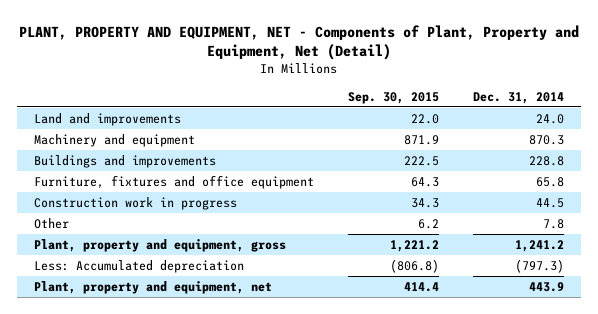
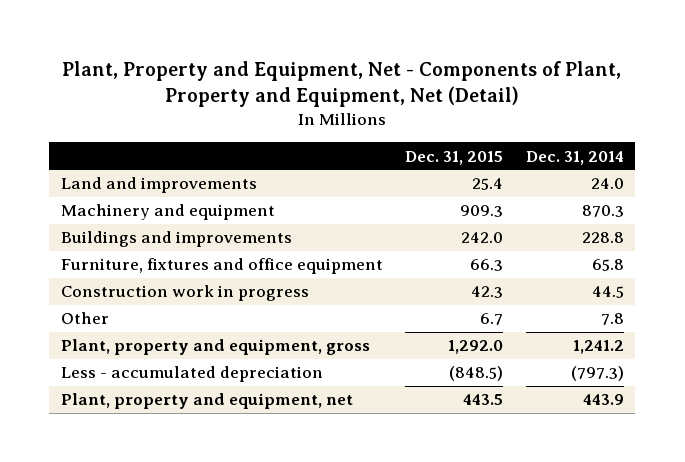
- PLANT, PROPERTY AND EQUIPMENT, NET - Components of Plant, Property and Equipment, Net (Detail)
+ Plant, Property and Equipment, Net - Components of Plant, Property and Equipment, Net (Detail)
- | Sep. 30, 2015 | Dec. 31, 2014
+ | Dec. 31, 2015 | Dec. 31, 2014
- Less: Accumulated depreciation | (806.8) | (797.3)
+ Less - accumulated depreciation | (848.5) | (797.3)

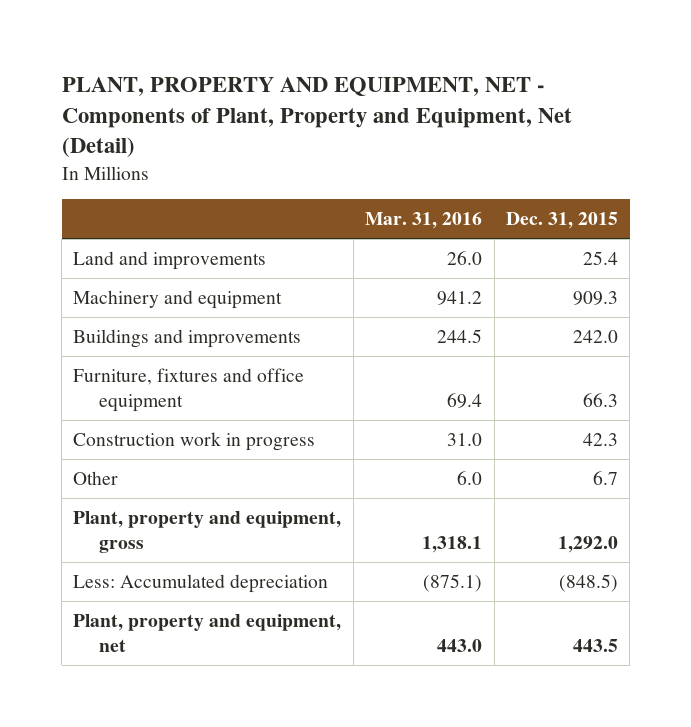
- Plant, Property and Equipment, Net - Components of Plant, Property and Equipment, Net (Detail)
+ PLANT, PROPERTY AND EQUIPMENT, NET - Components of Plant, Property and Equipment, Net (Detail)
- | Dec. 31, 2015 | Dec. 31, 2014
+ | Mar. 31, 2016 | Dec. 31, 2015
- Less - accumulated depreciation | (848.5) | (797.3)
+ Less: Accumulated depreciation | (875.1) | (848.5)

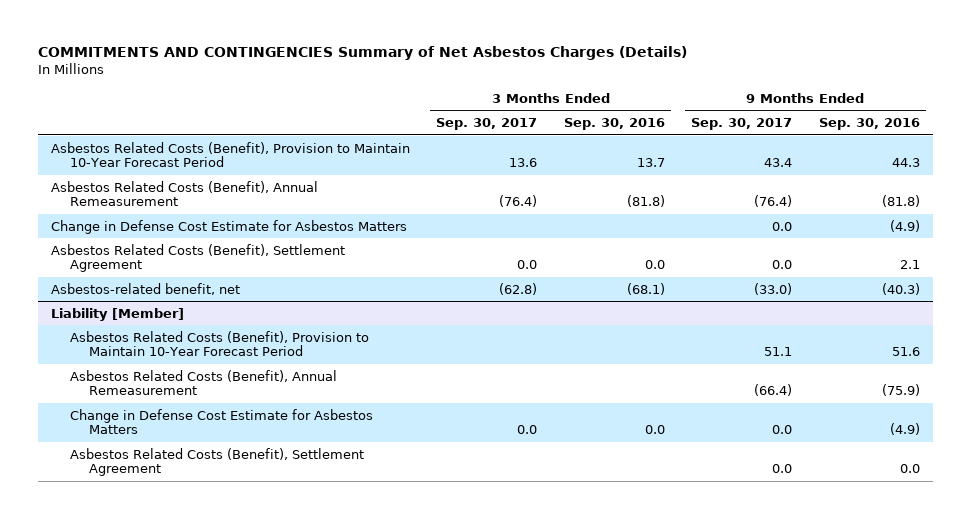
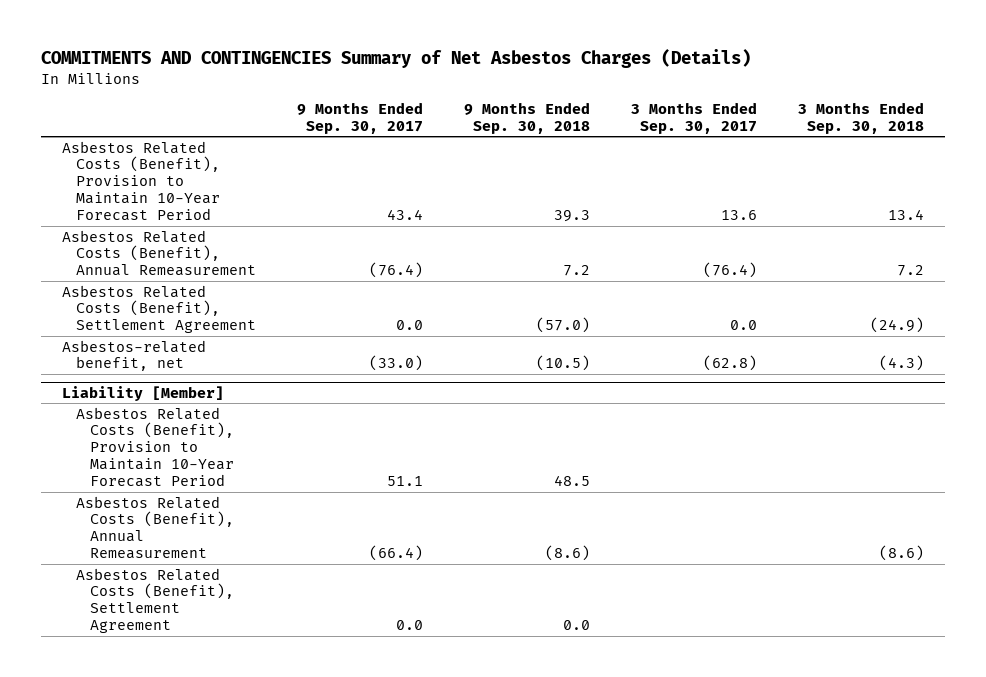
- | 3 Months Ended Sep. 30, 2017 | 3 Months Ended Sep. 30, 2016 | 9 Months Ended Sep. 30, 2017 | 9 Months Ended Sep. 30, 2016
+ | 9 Months Ended Sep. 30, 2017 | 9 Months Ended Sep. 30, 2018 | 3 Months Ended Sep. 30, 2017 | 3 Months Ended Sep. 30, 2018
- Change in Defense Cost Estimate for Asbestos Matters | | | 0.0 | (4.9)
@ Liability [Member]
- Change in Defense Cost Estimate for Asbestos Matters | 0.0 | 0.0 | 0.0 | (4.9)

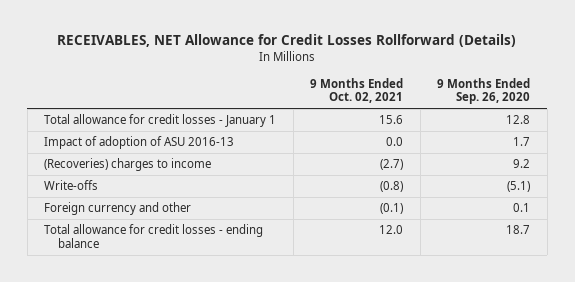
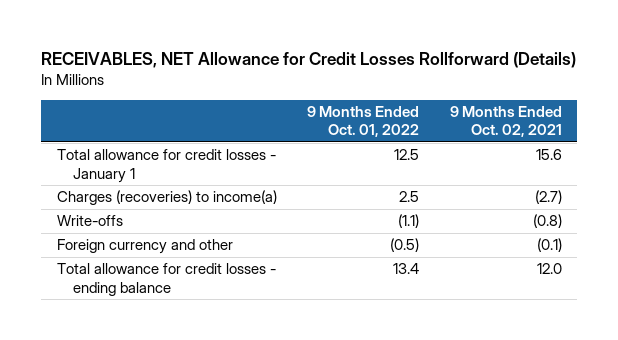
- | 9 Months Ended Oct. 02, 2021 | 9 Months Ended Sep. 26, 2020
+ | 9 Months Ended Oct. 01, 2022 | 9 Months Ended Oct. 02, 2021
- Impact of adoption of ASU 2016-13 | 0.0 | 1.7
- (Recoveries) charges to income | (2.7) | 9.2
+ Charges (recoveries) to income(a) | 2.5 | (2.7)

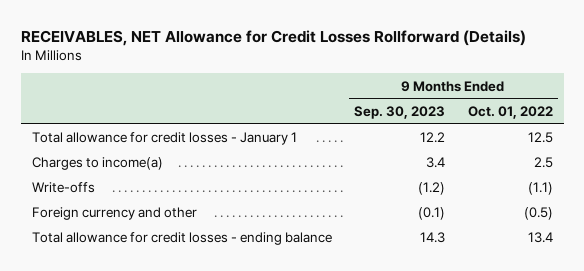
- | 9 Months Ended Oct. 01, 2022 | 9 Months Ended Oct. 02, 2021
+ | 9 Months Ended Sep. 30, 2023 | 9 Months Ended Oct. 01, 2022
- Charges (recoveries) to income(a) | 2.5 | (2.7)
+ Charges to income(a) | 3.4 | 2.5

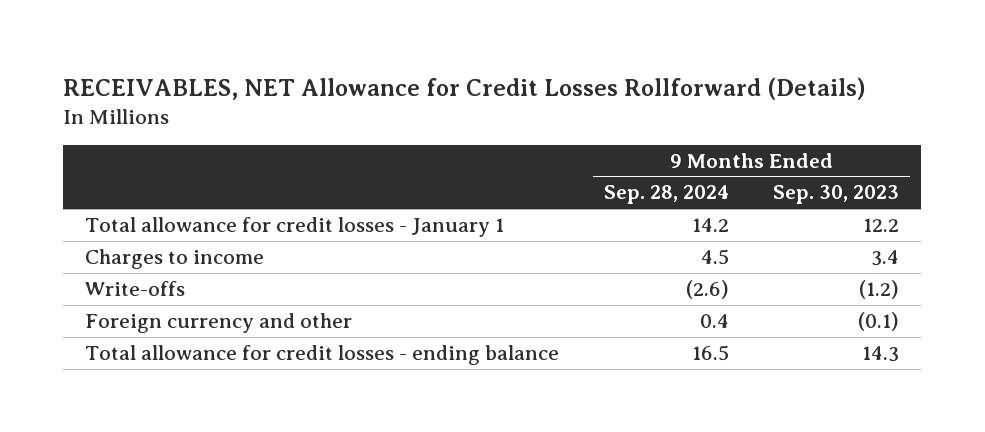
- | 9 Months Ended Sep. 30, 2023 | 9 Months Ended Oct. 01, 2022
+ | 9 Months Ended Sep. 28, 2024 | 9 Months Ended Sep. 30, 2023
- Charges to income(a) | 3.4 | 2.5
+ Charges to income | 4.5 | 3.4

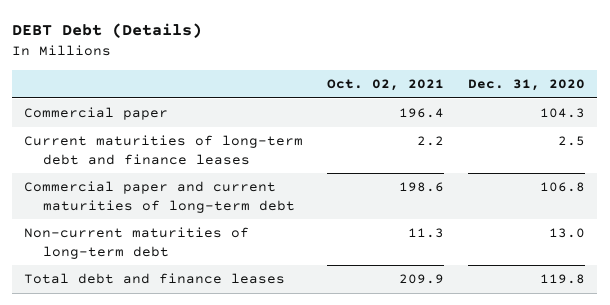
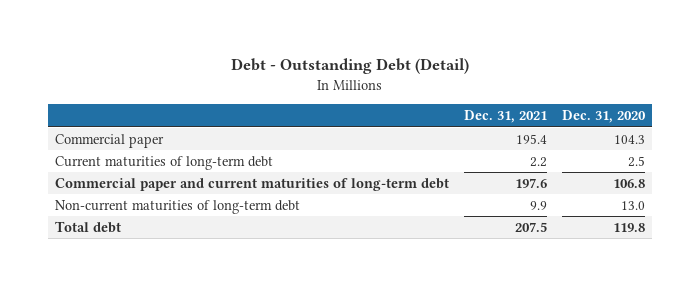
- DEBT Debt (Details)
+ Debt - Outstanding Debt (Detail)
- | Oct. 02, 2021 | Dec. 31, 2020
+ | Dec. 31, 2021 | Dec. 31, 2020
- Current maturities of long-term debt and finance leases | 2.2 | 2.5
+ Current maturities of long-term debt | 2.2 | 2.5
- Total debt and finance leases | 209.9 | 119.8
+ Total debt | 207.5 | 119.8

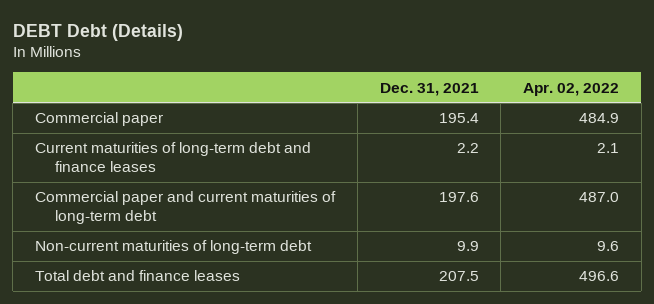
- Debt - Outstanding Debt (Detail)
+ DEBT Debt (Details)
- | Dec. 31, 2021 | Dec. 31, 2020
+ | Dec. 31, 2021 | Apr. 02, 2022
- Current maturities of long-term debt | 2.2 | 2.5
+ Current maturities of long-term debt and finance leases | 2.2 | 2.1
- Total debt | 207.5 | 119.8
+ Total debt and finance leases | 207.5 | 496.6

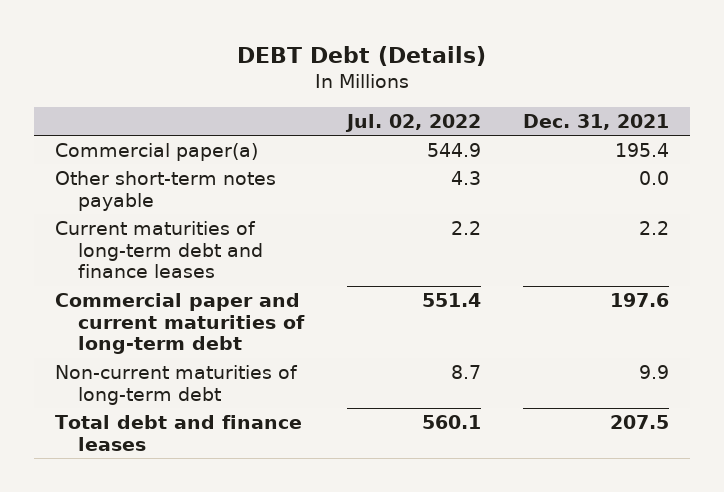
- | Dec. 31, 2021 | Apr. 02, 2022
+ | Jul. 02, 2022 | Dec. 31, 2021
- Commercial paper | 195.4 | 484.9
+ Commercial paper(a) | 544.9 | 195.4
+ Other short-term notes payable | 4.3 | 0.0

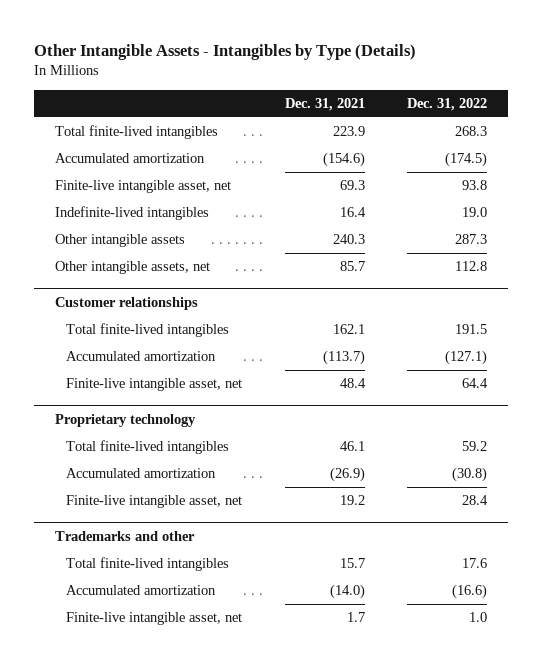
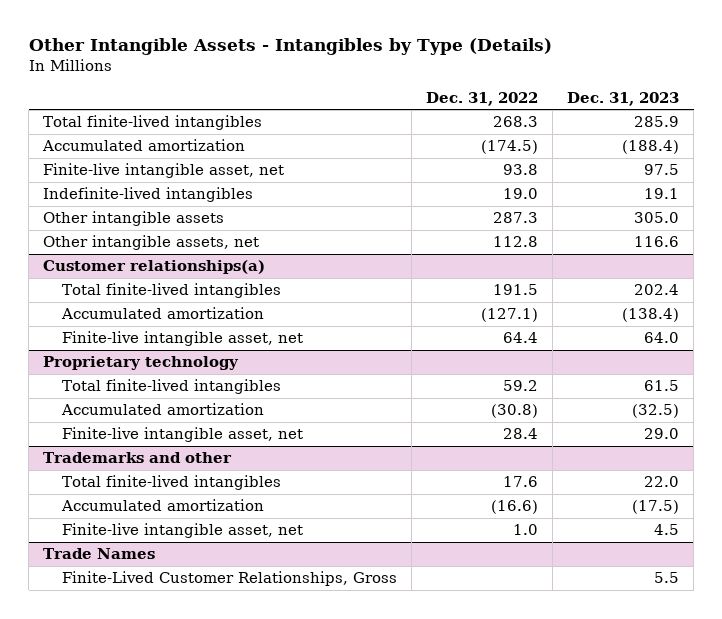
- | Dec. 31, 2021 | Dec. 31, 2022
+ | Dec. 31, 2022 | Dec. 31, 2023
- Customer relationships
+ Customer relationships(a)
+ Trade Names
+ Finite-Lived Customer Relationships, Gross | | 5.5

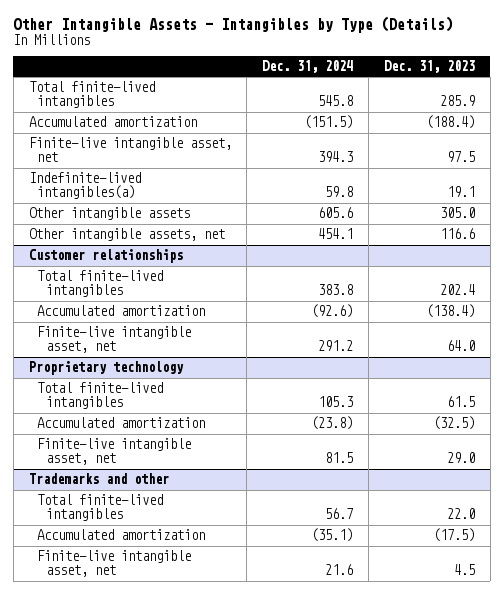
- | Dec. 31, 2022 | Dec. 31, 2023
+ | Dec. 31, 2024 | Dec. 31, 2023
- Indefinite-lived intangibles | 19.0 | 19.1
+ Indefinite-lived intangibles(a) | 59.8 | 19.1
- Customer relationships(a)
+ Customer relationships
- Trade Names
- Finite-Lived Customer Relationships, Gross | | 5.5

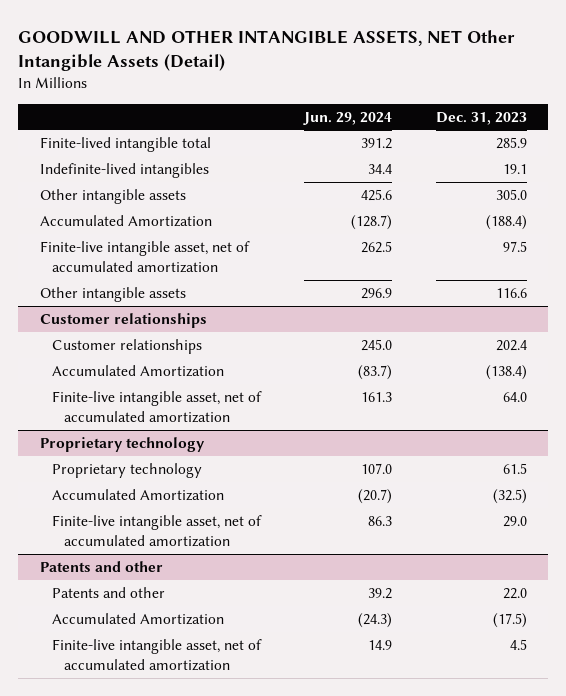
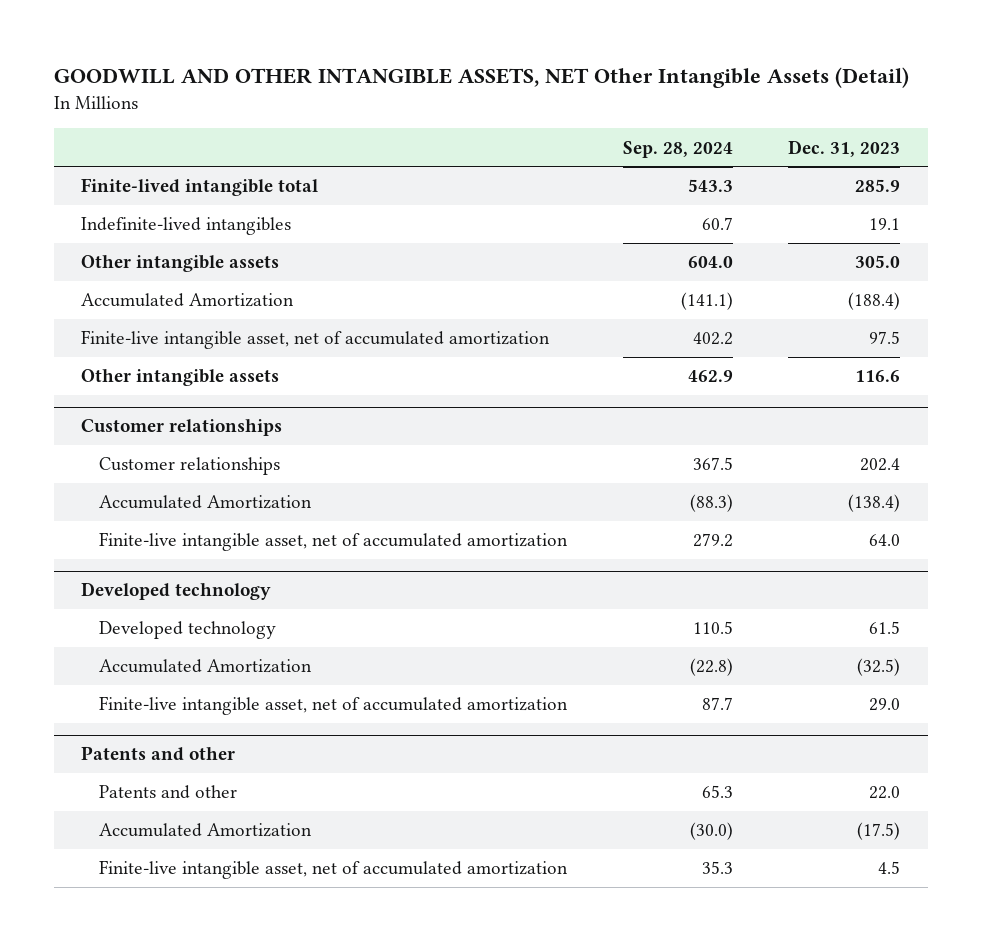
- | Jun. 29, 2024 | Dec. 31, 2023
+ | Sep. 28, 2024 | Dec. 31, 2023
- Proprietary technology
- Proprietary technology | 107.0 | 61.5
+ Developed technology
+ Developed technology | 110.5 | 61.5

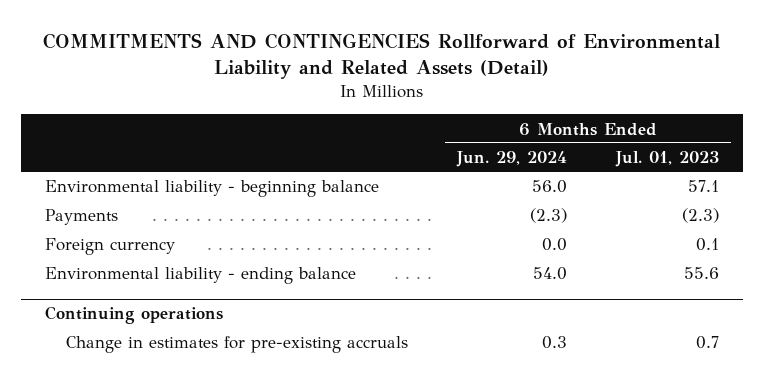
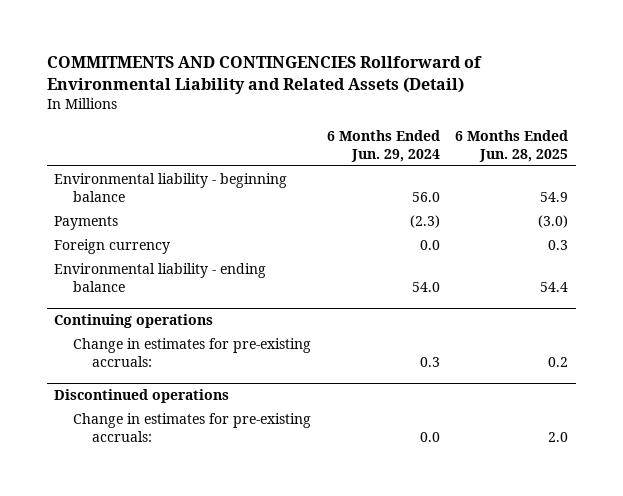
- | 6 Months Ended Jun. 29, 2024 | 6 Months Ended Jul. 01, 2023
+ | 6 Months Ended Jun. 29, 2024 | 6 Months Ended Jun. 28, 2025
@ Continuing operations
- Change in estimates for pre-existing accruals | 0.3 | 0.7
+ Change in estimates for pre-existing accruals: | 0.3 | 0.2
+ Discontinued operations
+ Change in estimates for pre-existing accruals: | 0.0 | 2.0

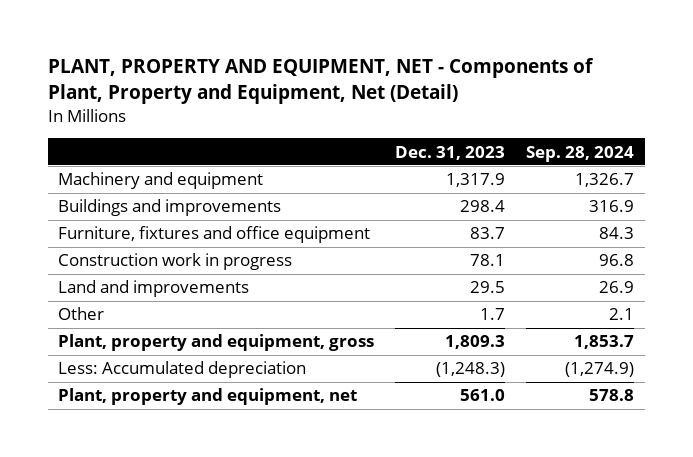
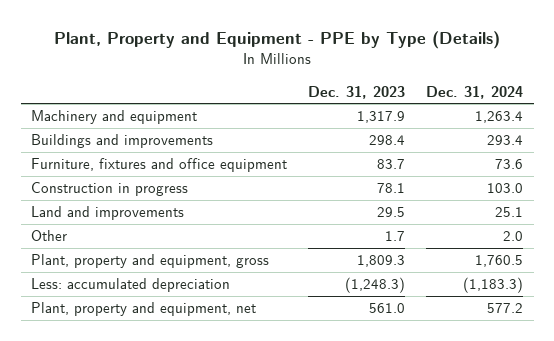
- PLANT, PROPERTY AND EQUIPMENT, NET - Components of Plant, Property and Equipment, Net (Detail)
+ Plant, Property and Equipment - PPE by Type (Details)
- | Dec. 31, 2023 | Sep. 28, 2024
+ | Dec. 31, 2023 | Dec. 31, 2024
- Construction work in progress | 78.1 | 96.8
+ Construction in progress | 78.1 | 103.0
- Less: Accumulated depreciation | (1,248.3) | (1,274.9)
+ Less: accumulated depreciation | (1,248.3) | (1,183.3)

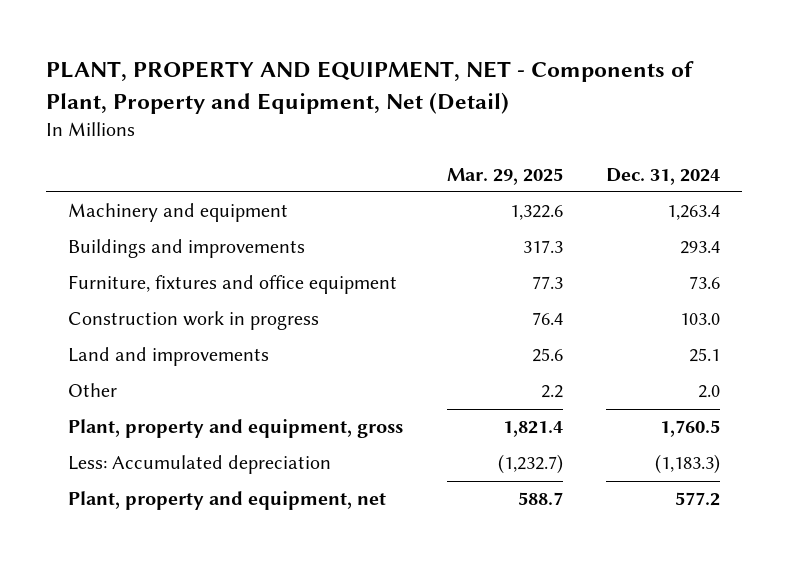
- Plant, Property and Equipment - PPE by Type (Details)
+ PLANT, PROPERTY AND EQUIPMENT, NET - Components of Plant, Property and Equipment, Net (Detail)
- | Dec. 31, 2023 | Dec. 31, 2024
+ | Mar. 29, 2025 | Dec. 31, 2024
- Construction in progress | 78.1 | 103.0
+ Construction work in progress | 76.4 | 103.0
- Less: accumulated depreciation | (1,248.3) | (1,183.3)
+ Less: Accumulated depreciation | (1,232.7) | (1,183.3)

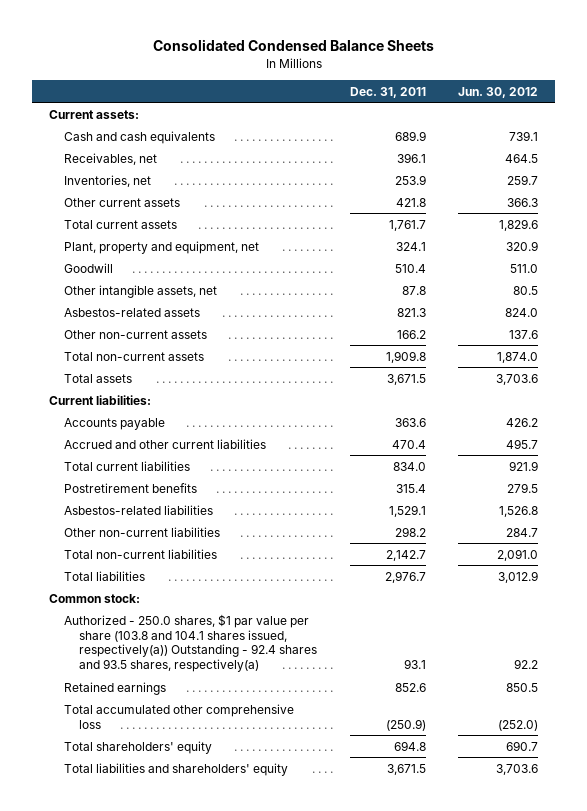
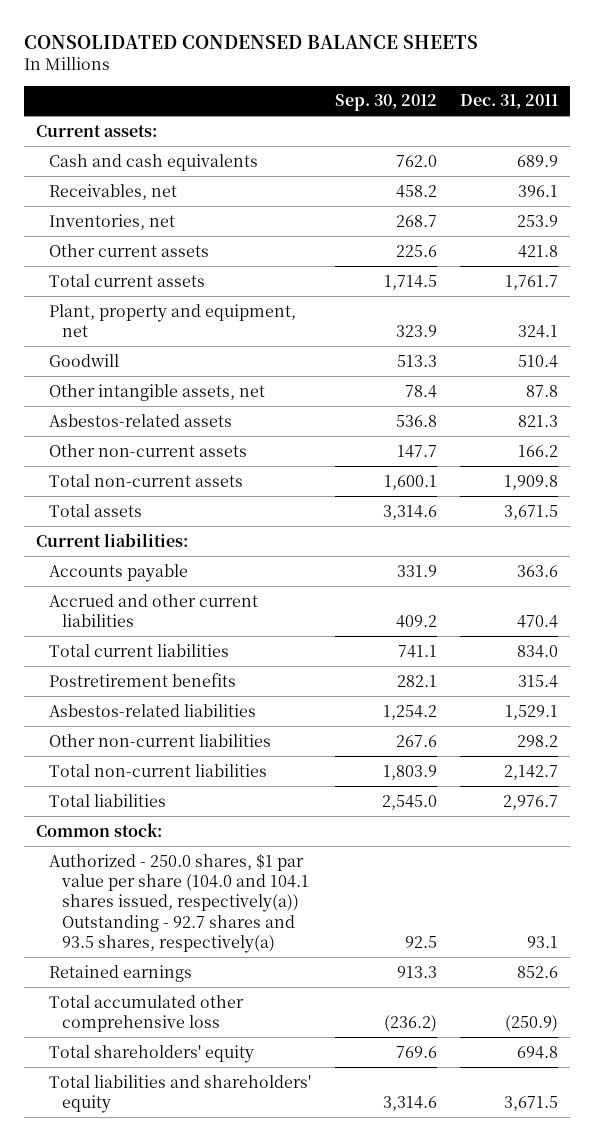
- Consolidated Condensed Balance Sheets
+ CONSOLIDATED CONDENSED BALANCE SHEETS
- | Dec. 31, 2011 | Jun. 30, 2012
+ | Sep. 30, 2012 | Dec. 31, 2011
- Authorized - 250.0 shares, $1 par value per share (103.8 and 104.1 shares issued, respectively(a)) Outstanding - 92.4 shares and 93.5 shares, respectively(a) | 93.1 | 92.2
+ Authorized - 250.0 shares, $1 par value per share (104.0 and 104.1 shares issued, respectively(a)) Outstanding - 92.7 shares and 93.5 shares, respectively(a) | 92.5 | 93.1

